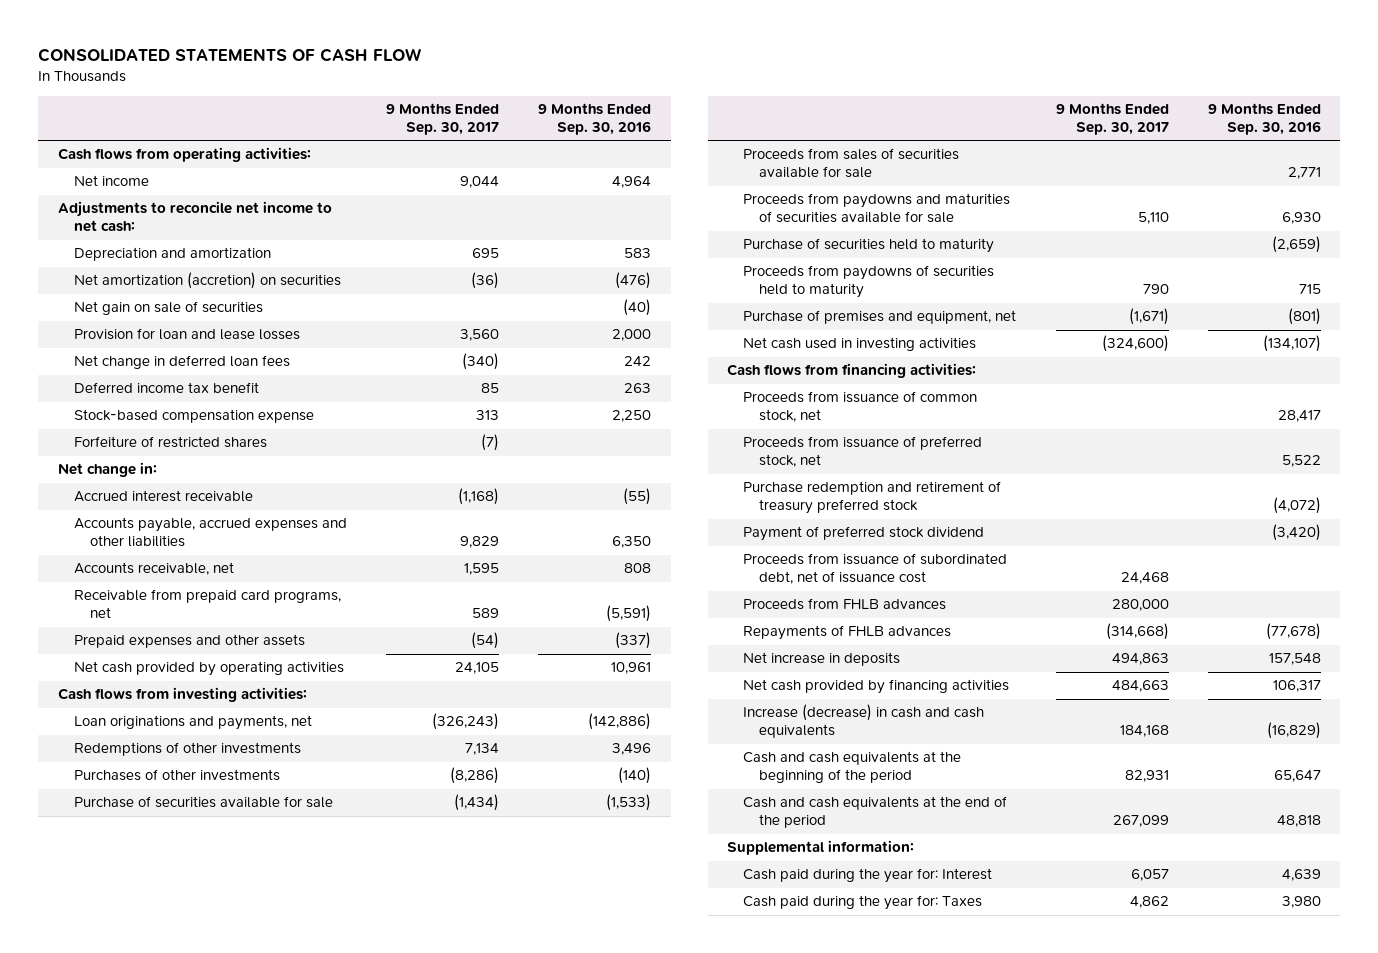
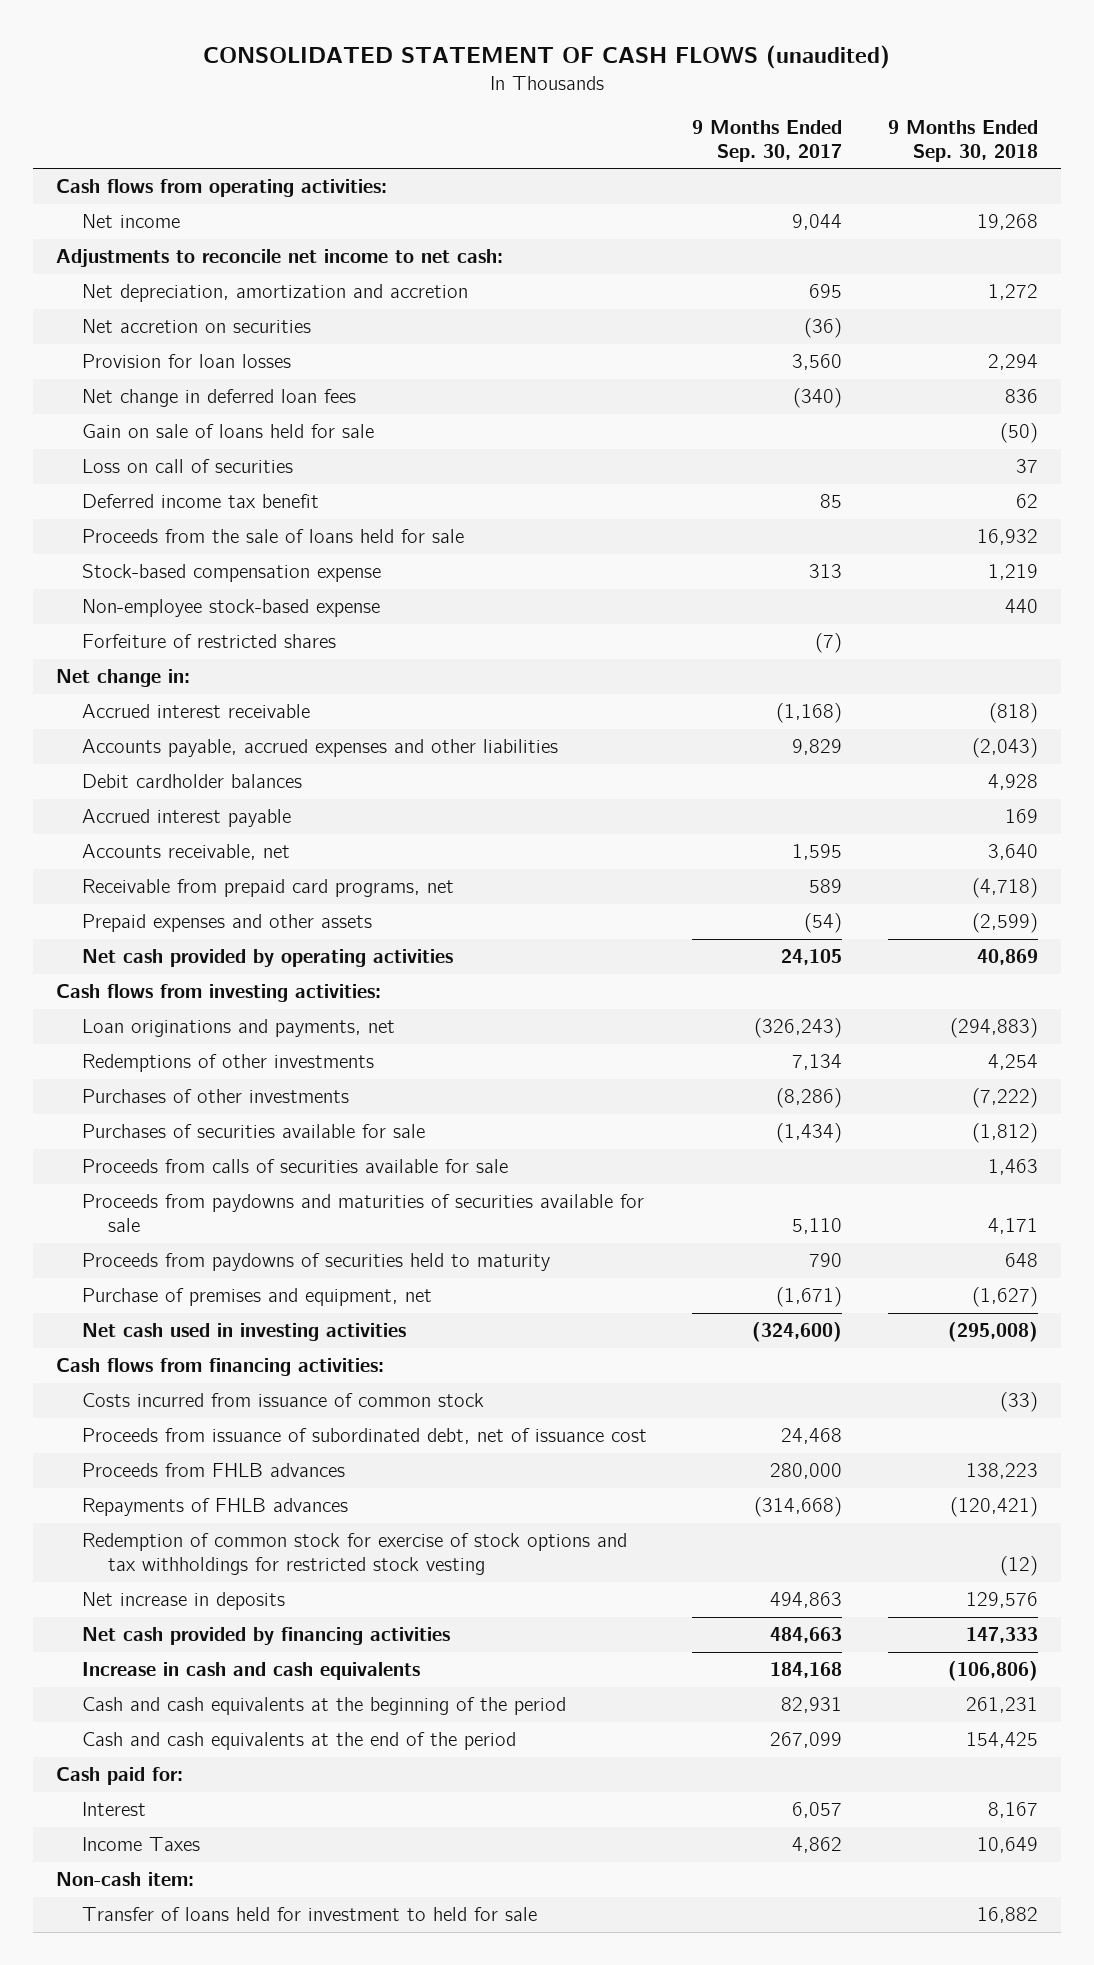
- CONSOLIDATED STATEMENTS OF CASH FLOW
+ CONSOLIDATED STATEMENT OF CASH FLOWS (unaudited)
- | 9 Months Ended Sep. 30, 2017 | 9 Months Ended Sep. 30, 2016
+ | 9 Months Ended Sep. 30, 2017 | 9 Months Ended Sep. 30, 2018
- Depreciation and amortization | 695 | 583
- Net amortization (accretion) on securities | (36) | (476)
- Net gain on sale of securities | | (40)
- Provision for loan and lease losses | 3,560 | 2,000
+ Net depreciation, amortization and accretion | 695 | 1,272
+ Net accretion on securities | (36) |
+ Provision for loan losses | 3,560 | 2,294
+ Gain on sale of loans held for sale | | (50)
+ Loss on call of securities | | 37
+ Proceeds from the sale of loans held for sale | | 16,932
+ Non-employee stock-based expense | | 440
+ Debit cardholder balances | | 4,928
+ Accrued interest payable | | 169
- Purchase of securities available for sale | (1,434) | (1,533)
- Proceeds from sales of securities available for sale | | 2,771
+ Purchases of securities available for sale | (1,434) | (1,812)
+ Proceeds from calls of securities available for sale | | 1,463
- Purchase of securities held to maturity | | (2,659)
- Proceeds from issuance of common stock, net | | 28,417
- Proceeds from issuance of preferred stock, net | | 5,522
- Purchase redemption and retirement of treasury preferred stock | | (4,072)
- Payment of preferred stock dividend | | (3,420)
+ Costs incurred from issuance of common stock | | (33)
+ Redemption of common stock for exercise of stock options and tax withholdings for restricted stock vesting | | (12)
- Increase (decrease) in cash and cash equivalents | 184,168 | (16,829)
+ Increase in cash and cash equivalents | 184,168 | (106,806)
- Supplemental information:
- Cash paid during the year for: Interest | 6,057 | 4,639
- Cash paid during the year for: Taxes | 4,862 | 3,980
+ Cash paid for:
+ Interest | 6,057 | 8,167
+ Income Taxes | 4,862 | 10,649
+ Non-cash item:
+ Transfer of loans held for investment to held for sale | | 16,882

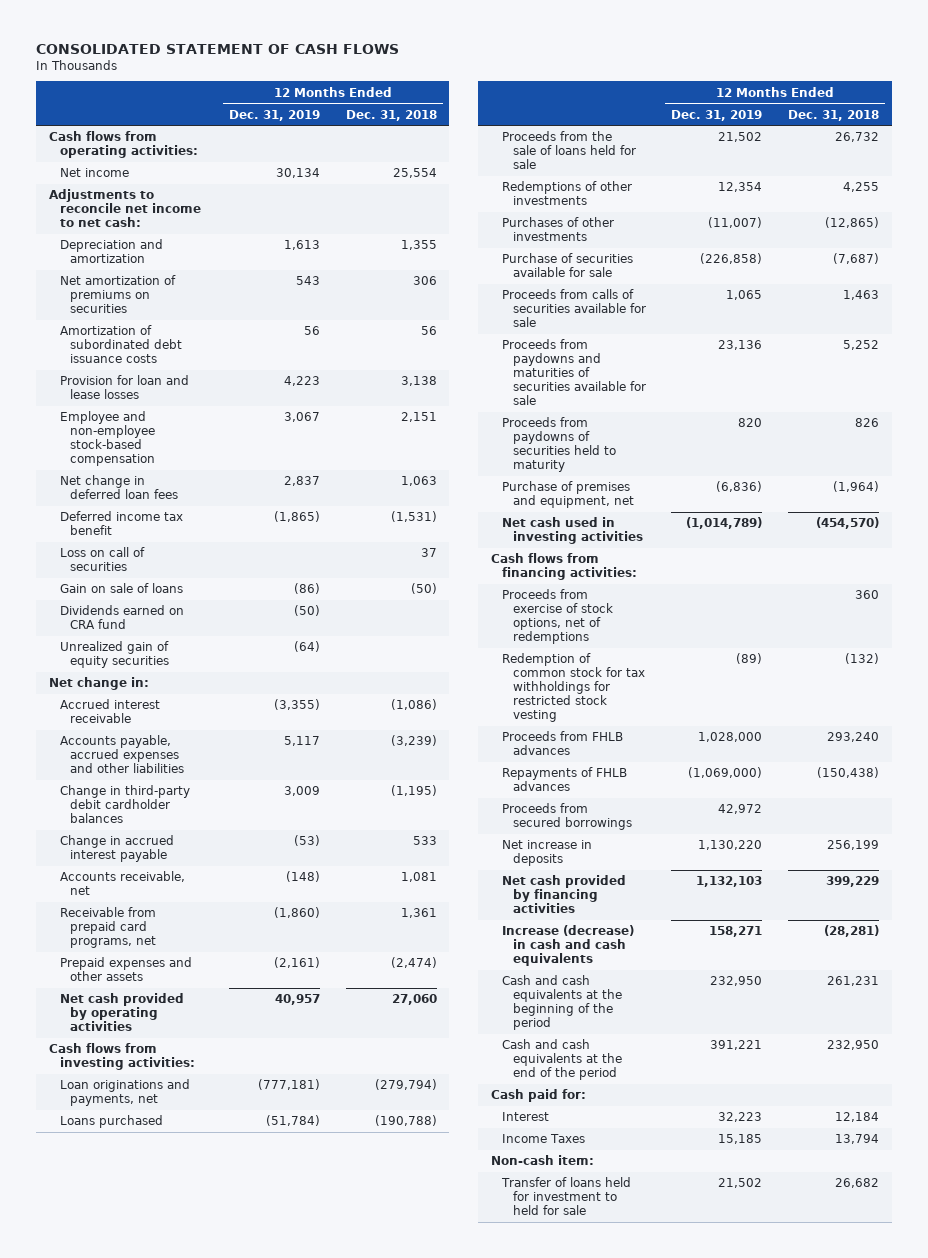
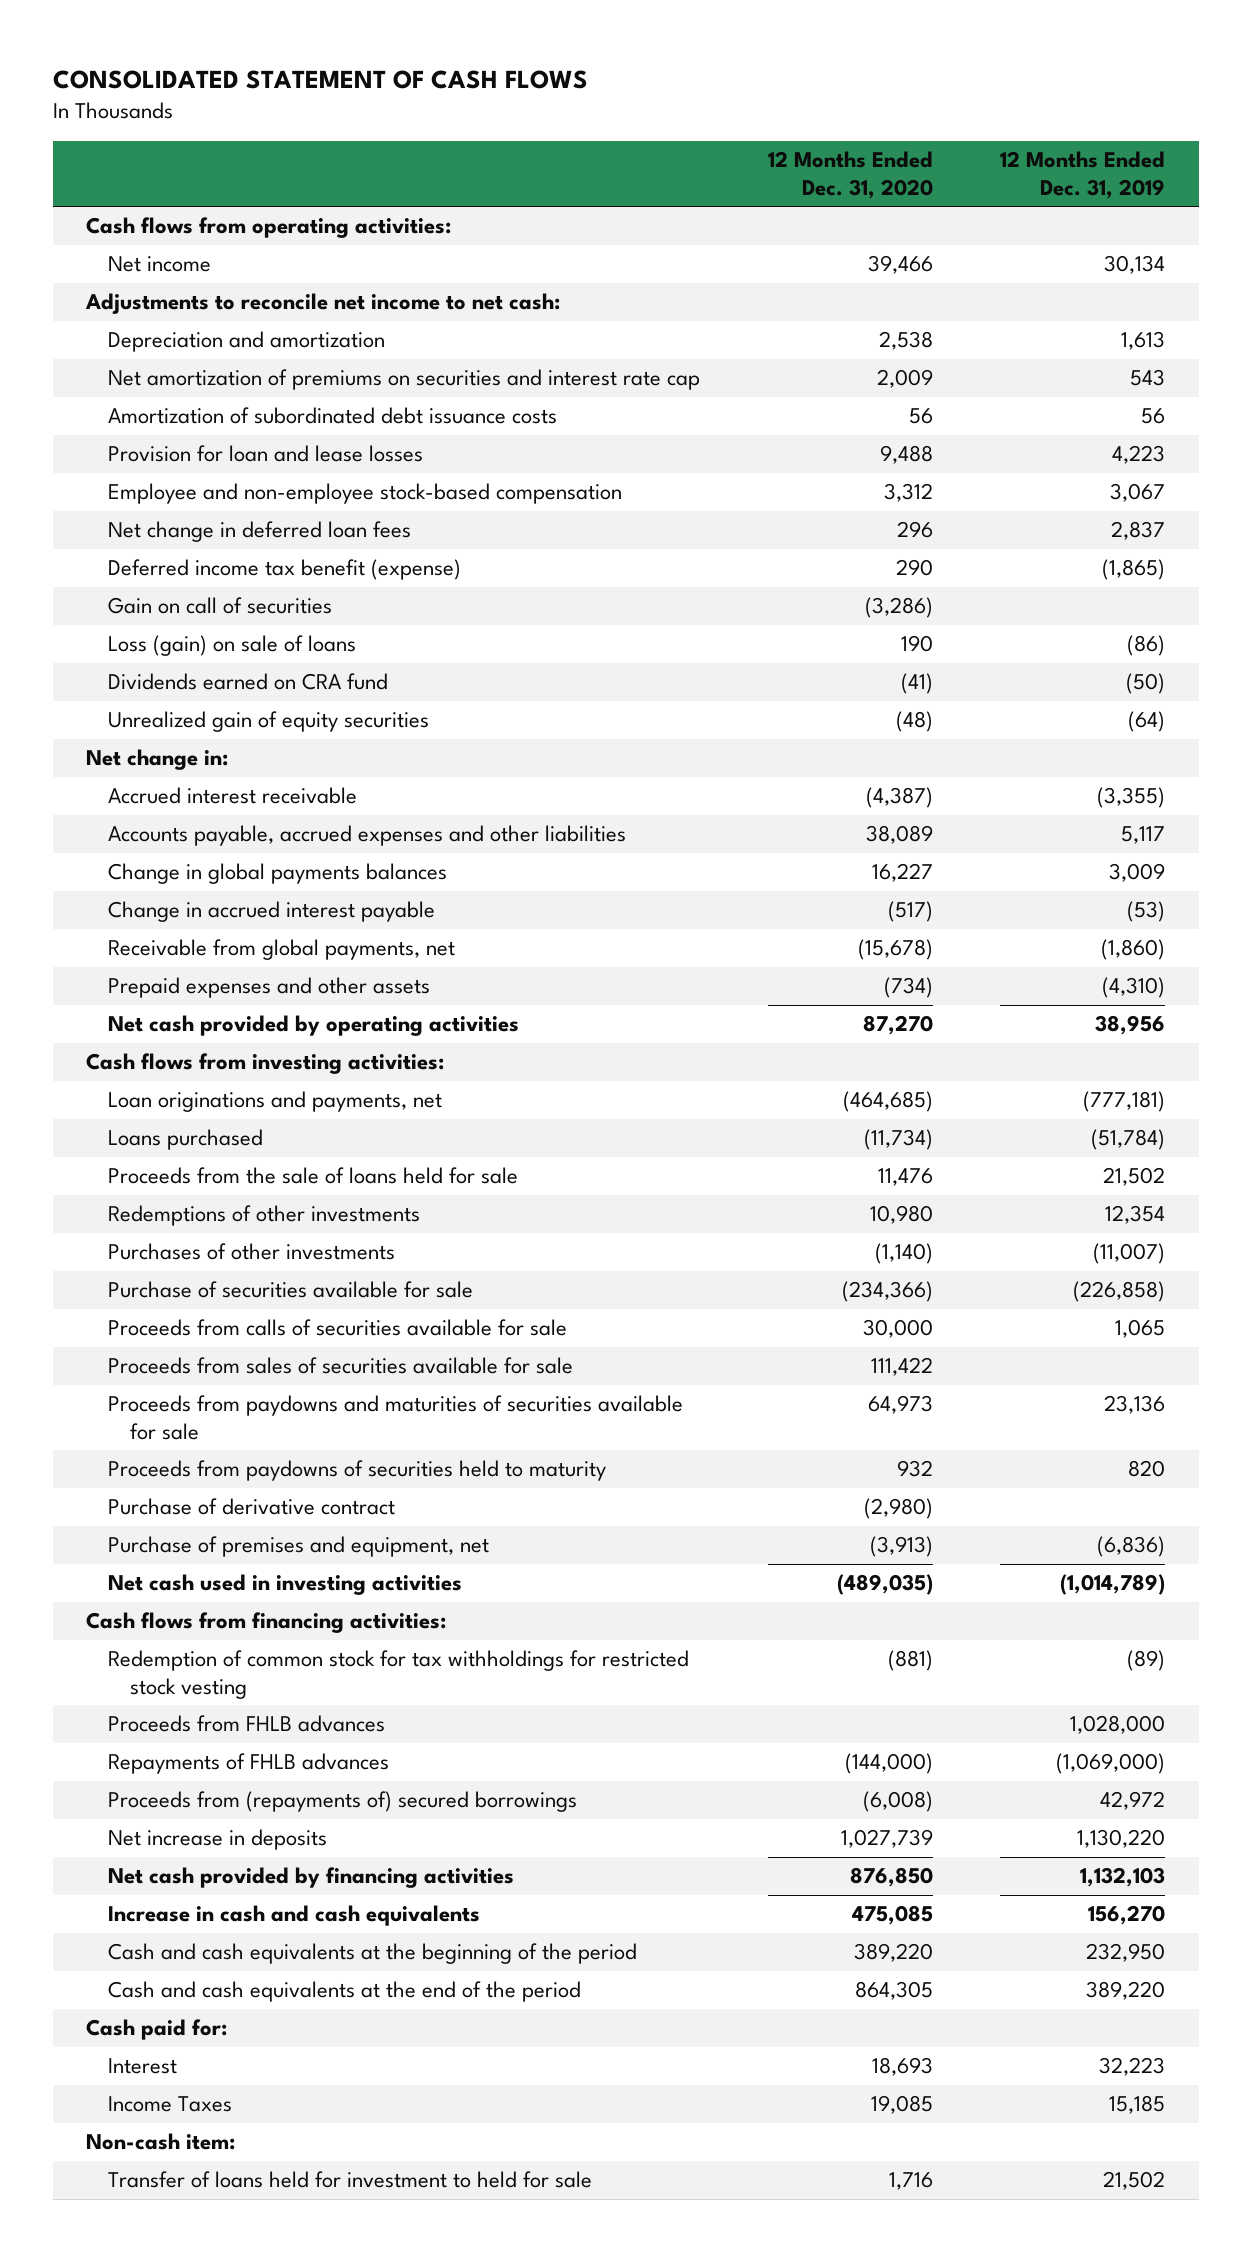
- | 12 Months Ended Dec. 31, 2019 | 12 Months Ended Dec. 31, 2018
+ | 12 Months Ended Dec. 31, 2020 | 12 Months Ended Dec. 31, 2019
- Net amortization of premiums on securities | 543 | 306
+ Net amortization of premiums on securities and interest rate cap | 2,009 | 543
- Deferred income tax benefit | (1,865) | (1,531)
- Loss on call of securities | | 37
- Gain on sale of loans | (86) | (50)
+ Deferred income tax benefit (expense) | 290 | (1,865)
+ Gain on call of securities | (3,286) |
+ Loss (gain) on sale of loans | 190 | (86)
- Change in third-party debit cardholder balances | 3,009 | (1,195)
+ Change in global payments balances | 16,227 | 3,009
- Accounts receivable, net | (148) | 1,081
- Receivable from prepaid card programs, net | (1,860) | 1,361
- Prepaid expenses and other assets | (2,161) | (2,474)
- Net cash provided by operating activities | 40,957 | 27,060
+ Receivable from global payments, net | (15,678) | (1,860)
+ Prepaid expenses and other assets | (734) | (4,310)
+ Net cash provided by operating activities | 87,270 | 38,956
+ Proceeds from sales of securities available for sale | 111,422 |
+ Purchase of derivative contract | (2,980) |
- Proceeds from exercise of stock options, net of redemptions | | 360
- Proceeds from secured borrowings | 42,972 |
+ Proceeds from (repayments of) secured borrowings | (6,008) | 42,972
- Increase (decrease) in cash and cash equivalents | 158,271 | (28,281)
+ Increase in cash and cash equivalents | 475,085 | 156,270
- Cash and cash equivalents at the end of the period | 391,221 | 232,950
+ Cash and cash equivalents at the end of the period | 864,305 | 389,220

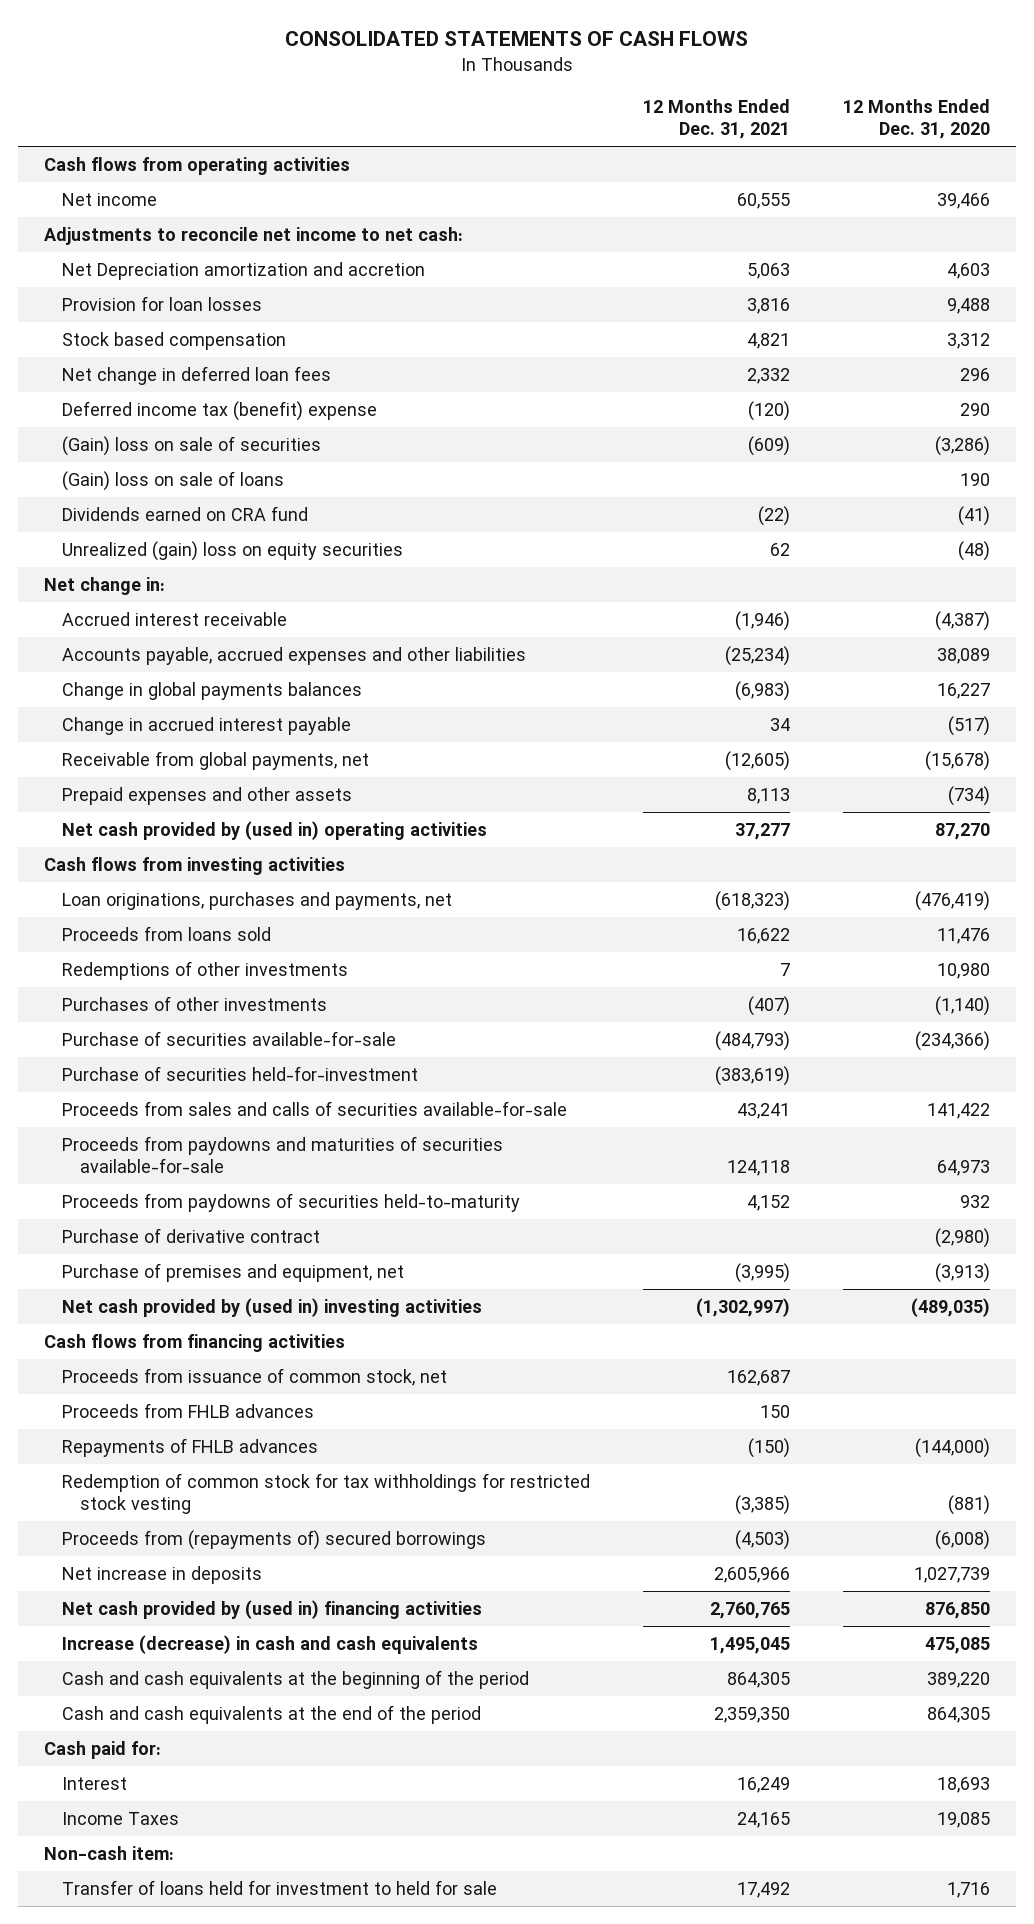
- CONSOLIDATED STATEMENT OF CASH FLOWS
+ CONSOLIDATED STATEMENTS OF CASH FLOWS
- | 12 Months Ended Dec. 31, 2020 | 12 Months Ended Dec. 31, 2019
+ | 12 Months Ended Dec. 31, 2021 | 12 Months Ended Dec. 31, 2020
- Cash flows from operating activities:
+ Cash flows from operating activities
- Depreciation and amortization | 2,538 | 1,613
- Net amortization of premiums on securities and interest rate cap | 2,009 | 543
- Amortization of subordinated debt issuance costs | 56 | 56
- Provision for loan and lease losses | 9,488 | 4,223
- Employee and non-employee stock-based compensation | 3,312 | 3,067
+ Net Depreciation amortization and accretion | 5,063 | 4,603
+ Provision for loan losses | 3,816 | 9,488
+ Stock based compensation | 4,821 | 3,312
- Deferred income tax benefit (expense) | 290 | (1,865)
- Gain on call of securities | (3,286) |
- Loss (gain) on sale of loans | 190 | (86)
+ Deferred income tax (benefit) expense | (120) | 290
+ (Gain) loss on sale of securities | (609) | (3,286)
+ (Gain) loss on sale of loans | | 190
- Unrealized gain of equity securities | (48) | (64)
+ Unrealized (gain) loss on equity securities | 62 | (48)
- Net cash provided by operating activities | 87,270 | 38,956
- Cash flows from investing activities:
- Loan originations and payments, net | (464,685) | (777,181)
- Loans purchased | (11,734) | (51,784)
- Proceeds from the sale of loans held for sale | 11,476 | 21,502
+ Net cash provided by (used in) operating activities | 37,277 | 87,270
+ Cash flows from investing activities
+ Loan originations, purchases and payments, net | (618,323) | (476,419)
+ Proceeds from loans sold | 16,622 | 11,476
- Purchase of securities available for sale | (234,366) | (226,858)
- Proceeds from calls of securities available for sale | 30,000 | 1,065
- Proceeds from sales of securities available for sale | 111,422 |
- Proceeds from paydowns and maturities of securities available for sale | 64,973 | 23,136
- Proceeds from paydowns of securities held to maturity | 932 | 820
+ Purchase of securities available-for-sale | (484,793) | (234,366)
+ Purchase of securities held-for-investment | (383,619) |
+ Proceeds from sales and calls of securities available-for-sale | 43,241 | 141,422
+ Proceeds from paydowns and maturities of securities available-for-sale | 124,118 | 64,973
+ Proceeds from paydowns of securities held-to-maturity | 4,152 | 932
- Net cash used in investing activities | (489,035) | (1,014,789)
- Cash flows from financing activities:
+ Net cash provided by (used in) investing activities | (1,302,997) | (489,035)
+ Cash flows from financing activities
+ Proceeds from issuance of common stock, net | 162,687 |
moved down: Redemption of common stock for tax withholdings for restricted stock vesting | (3,385) | (881)
- Net cash provided by financing activities | 876,850 | 1,132,103
- Increase in cash and cash equivalents | 475,085 | 156,270
+ Net cash provided by (used in) financing activities | 2,760,765 | 876,850
+ Increase (decrease) in cash and cash equivalents | 1,495,045 | 475,085

